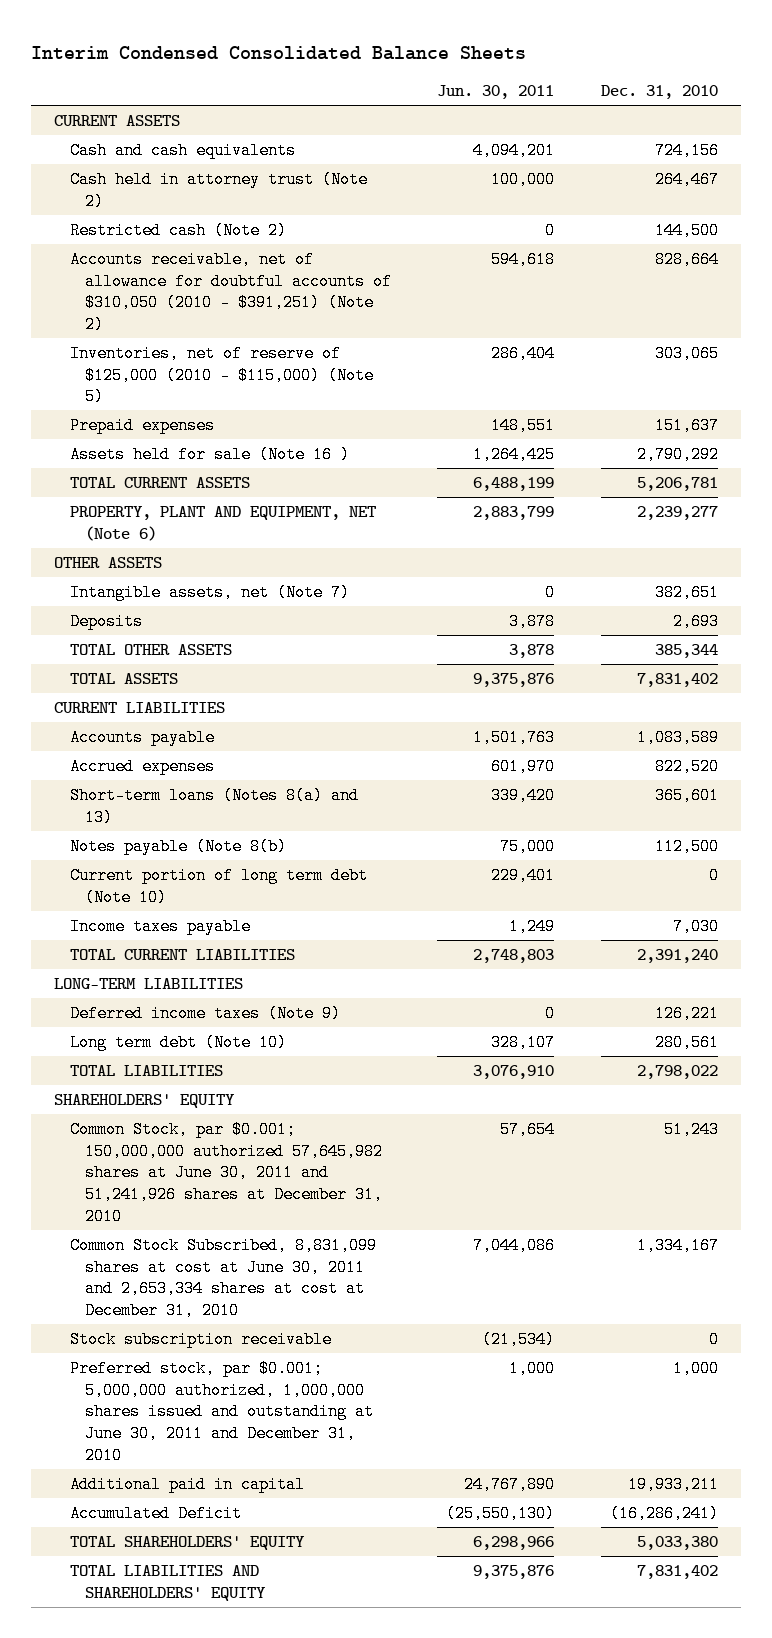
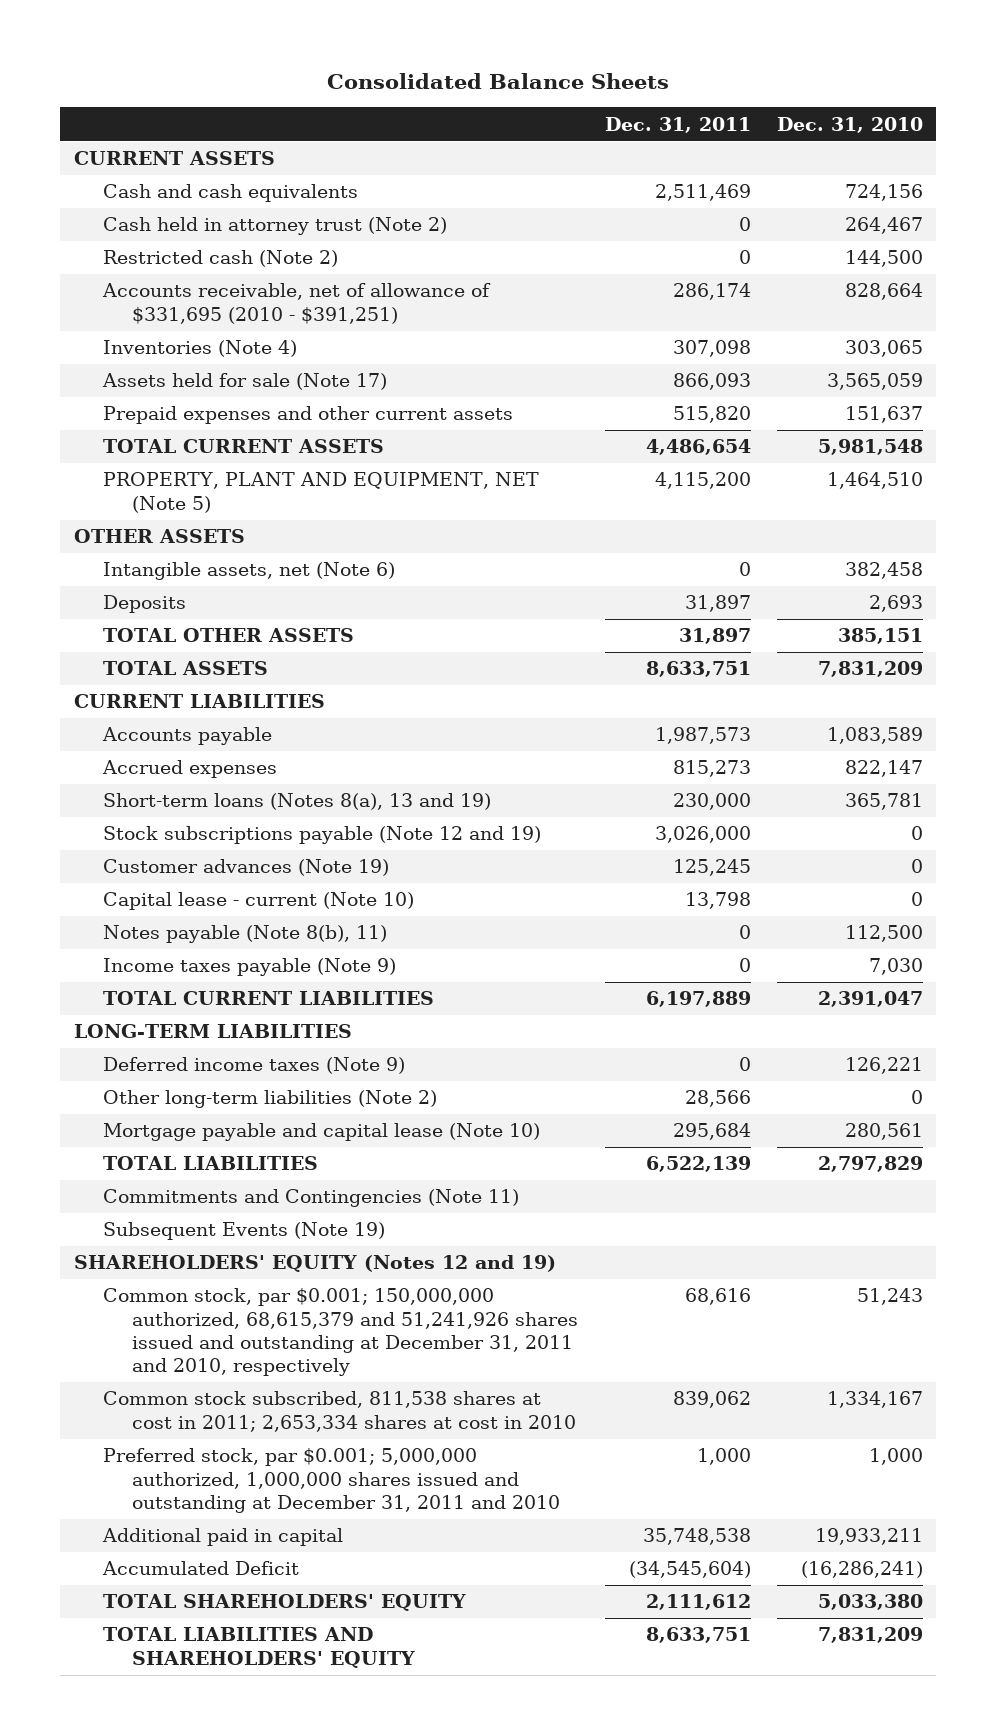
- Interim Condensed Consolidated Balance Sheets
+ Consolidated Balance Sheets
- | Jun. 30, 2011 | Dec. 31, 2010
+ | Dec. 31, 2011 | Dec. 31, 2010
- Accounts receivable, net of allowance for doubtful accounts of $310,050 (2010 - $391,251) (Note 2) | 594,618 | 828,664
- Inventories, net of reserve of $125,000 (2010 - $115,000) (Note 5) | 286,404 | 303,065
- Prepaid expenses | 148,551 | 151,637
- Assets held for sale (Note 16 ) | 1,264,425 | 2,790,292
- TOTAL CURRENT ASSETS | 6,488,199 | 5,206,781
- PROPERTY, PLANT AND EQUIPMENT, NET (Note 6) | 2,883,799 | 2,239,277
+ Accounts receivable, net of allowance of $331,695 (2010 - $391,251) | 286,174 | 828,664
+ Inventories (Note 4) | 307,098 | 303,065
+ Assets held for sale (Note 17) | 866,093 | 3,565,059
+ Prepaid expenses and other current assets | 515,820 | 151,637
+ TOTAL CURRENT ASSETS | 4,486,654 | 5,981,548
+ PROPERTY, PLANT AND EQUIPMENT, NET (Note 5) | 4,115,200 | 1,464,510
- Intangible assets, net (Note 7) | 0 | 382,651
+ Intangible assets, net (Note 6) | 0 | 382,458
- TOTAL OTHER ASSETS | 3,878 | 385,344
- TOTAL ASSETS | 9,375,876 | 7,831,402
+ TOTAL OTHER ASSETS | 31,897 | 385,151
+ TOTAL ASSETS | 8,633,751 | 7,831,209
- Accrued expenses | 601,970 | 822,520
- Short-term loans (Notes 8(a) and 13) | 339,420 | 365,601
- Notes payable (Note 8(b) | 75,000 | 112,500
- Current portion of long term debt (Note 10) | 229,401 | 0
- Income taxes payable | 1,249 | 7,030
- TOTAL CURRENT LIABILITIES | 2,748,803 | 2,391,240
+ Accrued expenses | 815,273 | 822,147
+ Short-term loans (Notes 8(a), 13 and 19) | 230,000 | 365,781
+ Stock subscriptions payable (Note 12 and 19) | 3,026,000 | 0
+ Customer advances (Note 19) | 125,245 | 0
+ Capital lease - current (Note 10) | 13,798 | 0
+ Notes payable (Note 8(b), 11) | 0 | 112,500
+ Income taxes payable (Note 9) | 0 | 7,030
+ TOTAL CURRENT LIABILITIES | 6,197,889 | 2,391,047
- Long term debt (Note 10) | 328,107 | 280,561
- TOTAL LIABILITIES | 3,076,910 | 2,798,022
- SHAREHOLDERS' EQUITY
- Common Stock, par $0.001; 150,000,000 authorized 57,645,982 shares at June 30, 2011 and 51,241,926 shares at December 31, 2010 | 57,654 | 51,243
- Common Stock Subscribed, 8,831,099 shares at cost at June 30, 2011 and 2,653,334 shares at cost at December 31, 2010 | 7,044,086 | 1,334,167
- Stock subscription receivable | (21,534) | 0
- Preferred stock, par $0.001; 5,000,000 authorized, 1,000,000 shares issued and outstanding at June 30, 2011 and December 31, 2010 | 1,000 | 1,000
+ Other long-term liabilities (Note 2) | 28,566 | 0
+ Mortgage payable and capital lease (Note 10) | 295,684 | 280,561
+ TOTAL LIABILITIES | 6,522,139 | 2,797,829
+ Commitments and Contingencies (Note 11)
+ Subsequent Events (Note 19)
+ SHAREHOLDERS' EQUITY (Notes 12 and 19)
+ Common stock, par $0.001; 150,000,000 authorized, 68,615,379 and 51,241,926 shares issued and outstanding at December 31, 2011 and 2010, respectively | 68,616 | 51,243
+ Common stock subscribed, 811,538 shares at cost in 2011; 2,653,334 shares at cost in 2010 | 839,062 | 1,334,167
+ Preferred stock, par $0.001; 5,000,000 authorized, 1,000,000 shares issued and outstanding at December 31, 2011 and 2010 | 1,000 | 1,000
- TOTAL LIABILITIES AND SHAREHOLDERS' EQUITY | 9,375,876 | 7,831,402
+ TOTAL LIABILITIES AND SHAREHOLDERS' EQUITY | 8,633,751 | 7,831,209

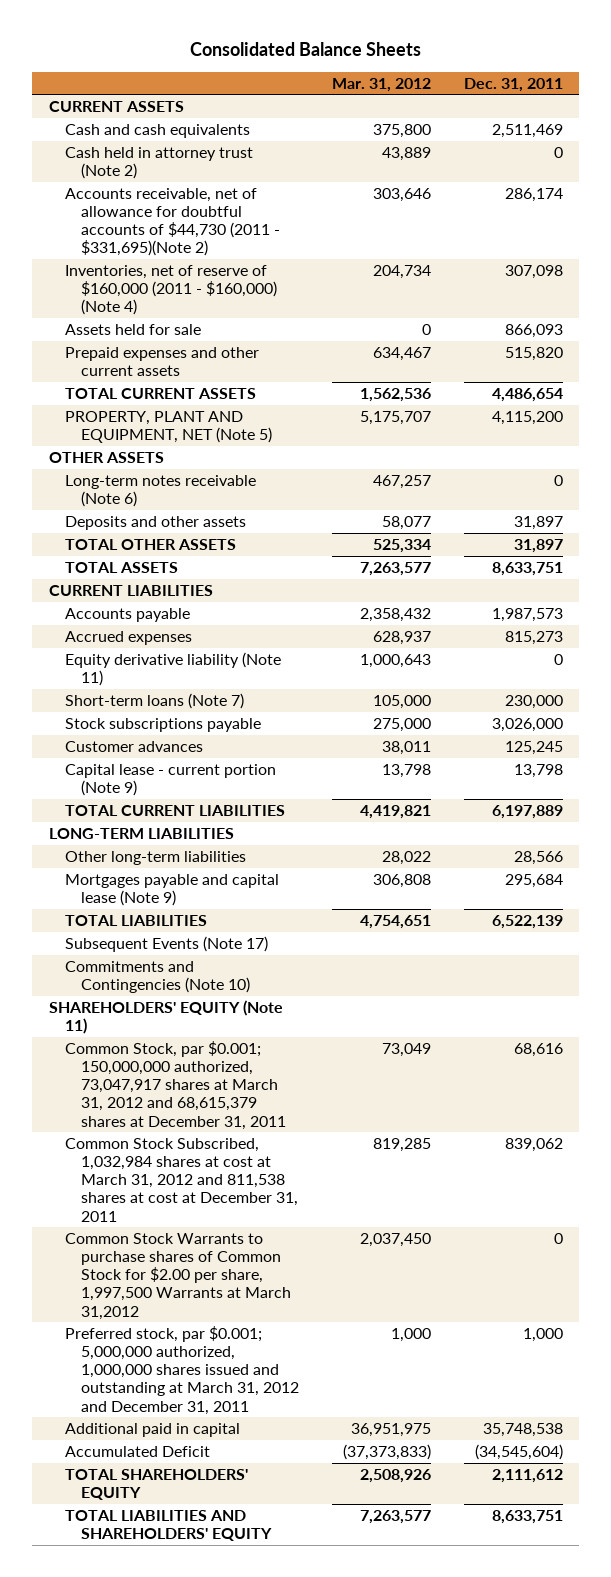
- | Dec. 31, 2011 | Dec. 31, 2010
+ | Mar. 31, 2012 | Dec. 31, 2011
- Restricted cash (Note 2) | 0 | 144,500
- Accounts receivable, net of allowance of $331,695 (2010 - $391,251) | 286,174 | 828,664
- Inventories (Note 4) | 307,098 | 303,065
- Assets held for sale (Note 17) | 866,093 | 3,565,059
+ Accounts receivable, net of allowance for doubtful accounts of $44,730 (2011 - $331,695)(Note 2) | 303,646 | 286,174
+ Inventories, net of reserve of $160,000 (2011 - $160,000) (Note 4) | 204,734 | 307,098
+ Assets held for sale | 0 | 866,093
- Intangible assets, net (Note 6) | 0 | 382,458
- Deposits | 31,897 | 2,693
+ Long-term notes receivable (Note 6) | 467,257 | 0
+ Deposits and other assets | 58,077 | 31,897
- Short-term loans (Notes 8(a), 13 and 19) | 230,000 | 365,781
- Stock subscriptions payable (Note 12 and 19) | 3,026,000 | 0
- Customer advances (Note 19) | 125,245 | 0
- Capital lease - current (Note 10) | 13,798 | 0
- Notes payable (Note 8(b), 11) | 0 | 112,500
- Income taxes payable (Note 9) | 0 | 7,030
+ Equity derivative liability (Note 11) | 1,000,643 | 0
+ Short-term loans (Note 7) | 105,000 | 230,000
+ Stock subscriptions payable | 275,000 | 3,026,000
+ Customer advances | 38,011 | 125,245
+ Capital lease - current portion (Note 9) | 13,798 | 13,798
- Deferred income taxes (Note 9) | 0 | 126,221
- Other long-term liabilities (Note 2) | 28,566 | 0
- Mortgage payable and capital lease (Note 10) | 295,684 | 280,561
+ Other long-term liabilities | 28,022 | 28,566
+ Mortgages payable and capital lease (Note 9) | 306,808 | 295,684
- Commitments and Contingencies (Note 11)
- Subsequent Events (Note 19)
- SHAREHOLDERS' EQUITY (Notes 12 and 19)
- Common stock, par $0.001; 150,000,000 authorized, 68,615,379 and 51,241,926 shares issued and outstanding at December 31, 2011 and 2010, respectively | 68,616 | 51,243
- Common stock subscribed, 811,538 shares at cost in 2011; 2,653,334 shares at cost in 2010 | 839,062 | 1,334,167
- Preferred stock, par $0.001; 5,000,000 authorized, 1,000,000 shares issued and outstanding at December 31, 2011 and 2010 | 1,000 | 1,000
+ Subsequent Events (Note 17)
+ Commitments and Contingencies (Note 10)
+ SHAREHOLDERS' EQUITY (Note 11)
+ Common Stock, par $0.001; 150,000,000 authorized, 73,047,917 shares at March 31, 2012 and 68,615,379 shares at December 31, 2011 | 73,049 | 68,616
+ Common Stock Subscribed, 1,032,984 shares at cost at March 31, 2012 and 811,538 shares at cost at December 31, 2011 | 819,285 | 839,062
+ Common Stock Warrants to purchase shares of Common Stock for $2.00 per share, 1,997,500 Warrants at March 31,2012 | 2,037,450 | 0
+ Preferred stock, par $0.001; 5,000,000 authorized, 1,000,000 shares issued and outstanding at March 31, 2012 and December 31, 2011 | 1,000 | 1,000

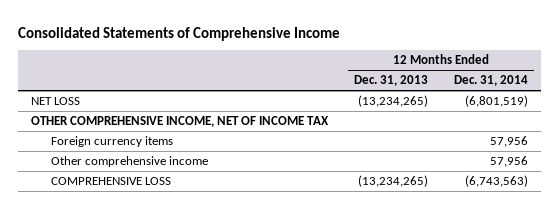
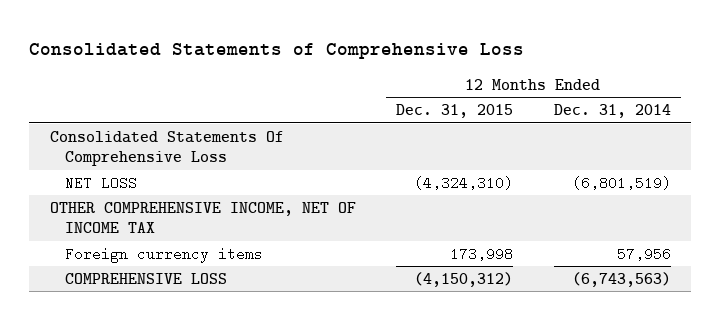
- Consolidated Statements of Comprehensive Income
+ Consolidated Statements of Comprehensive Loss
- | 12 Months Ended Dec. 31, 2013 | 12 Months Ended Dec. 31, 2014
+ | 12 Months Ended Dec. 31, 2015 | 12 Months Ended Dec. 31, 2014
+ Consolidated Statements Of Comprehensive Loss
- Other comprehensive income | | 57,956

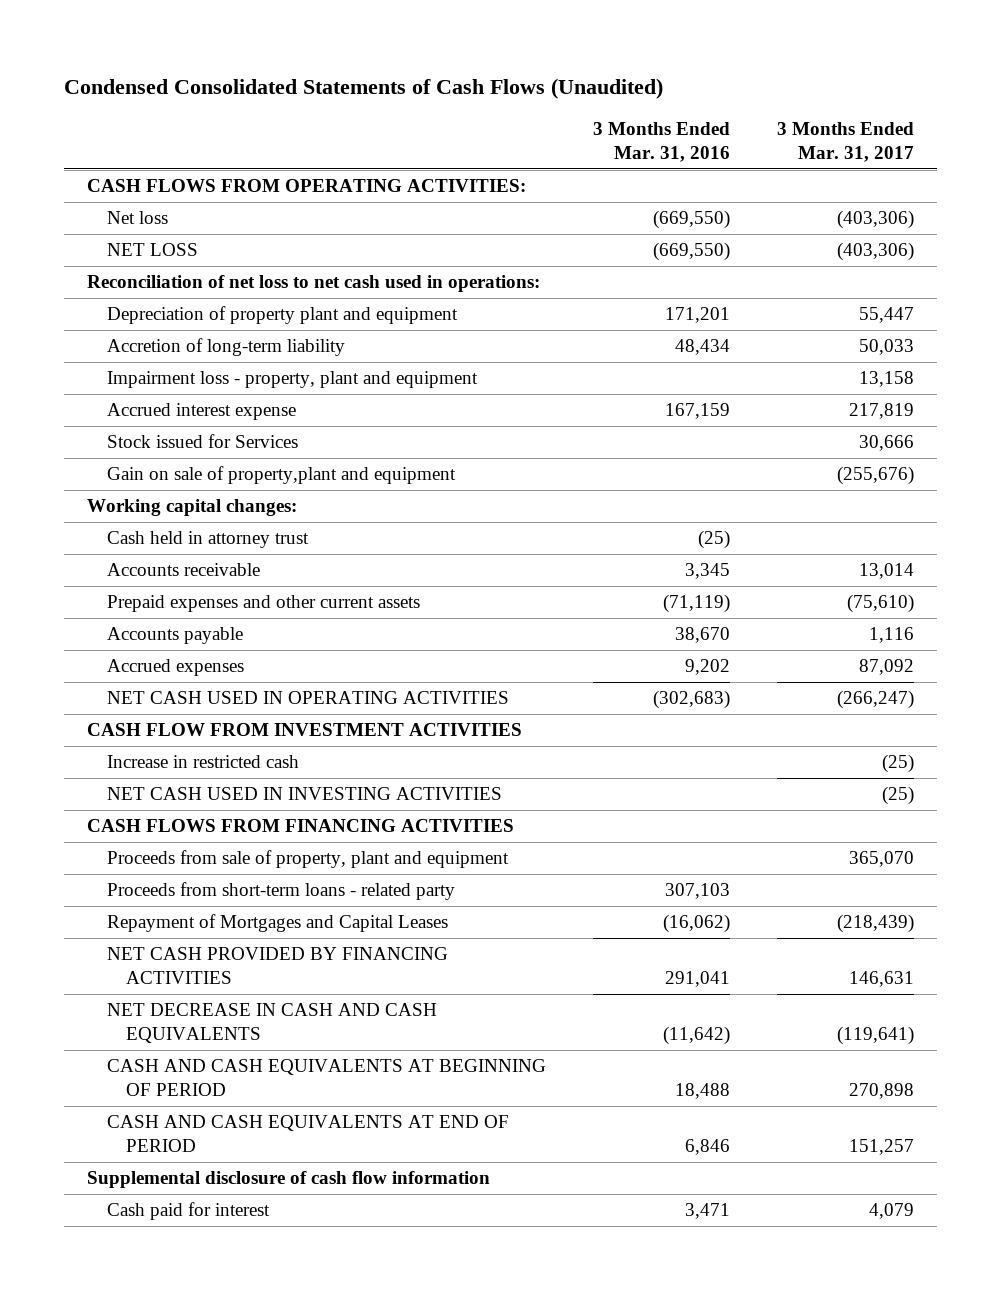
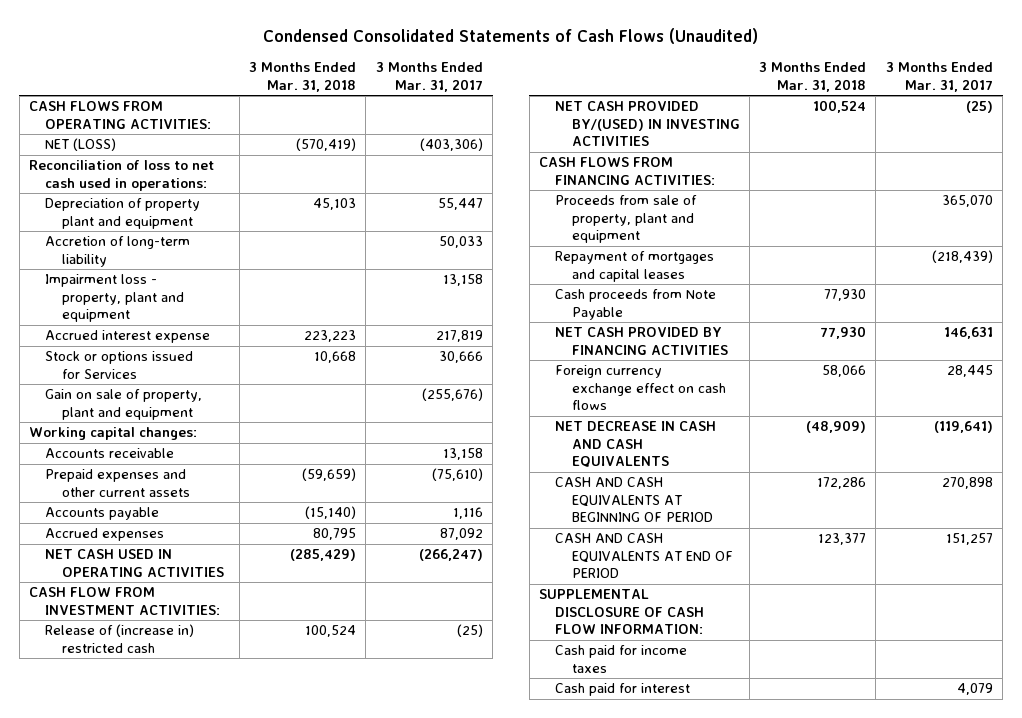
- | 3 Months Ended Mar. 31, 2016 | 3 Months Ended Mar. 31, 2017
+ | 3 Months Ended Mar. 31, 2018 | 3 Months Ended Mar. 31, 2017
- Net loss | (669,550) | (403,306)
- NET LOSS | (669,550) | (403,306)
- Reconciliation of net loss to net cash used in operations:
+ NET (LOSS) | (570,419) | (403,306)
+ Reconciliation of loss to net cash used in operations:
- Stock issued for Services | | 30,666
- Gain on sale of property,plant and equipment | | (255,676)
+ Stock or options issued for Services | 10,668 | 30,666
+ Gain on sale of property, plant and equipment | | (255,676)
- Cash held in attorney trust | (25) |
- Accounts receivable | 3,345 | 13,014
+ Accounts receivable | | 13,158
- CASH FLOW FROM INVESTMENT ACTIVITIES
- Increase in restricted cash | | (25)
- NET CASH USED IN INVESTING ACTIVITIES | | (25)
- CASH FLOWS FROM FINANCING ACTIVITIES
+ CASH FLOW FROM INVESTMENT ACTIVITIES:
+ Release of (increase in) restricted cash | 100,524 | (25)
+ NET CASH PROVIDED BY/(USED) IN INVESTING ACTIVITIES | 100,524 | (25)
+ CASH FLOWS FROM FINANCING ACTIVITIES:
- Proceeds from short-term loans - related party | 307,103 |
- Repayment of Mortgages and Capital Leases | (16,062) | (218,439)
+ Repayment of mortgages and capital leases | | (218,439)
+ Cash proceeds from Note Payable | 77,930 |
+ Foreign currency exchange effect on cash flows | 58,066 | 28,445
- Supplemental disclosure of cash flow information
+ SUPPLEMENTAL DISCLOSURE OF CASH FLOW INFORMATION:
+ Cash paid for income taxes

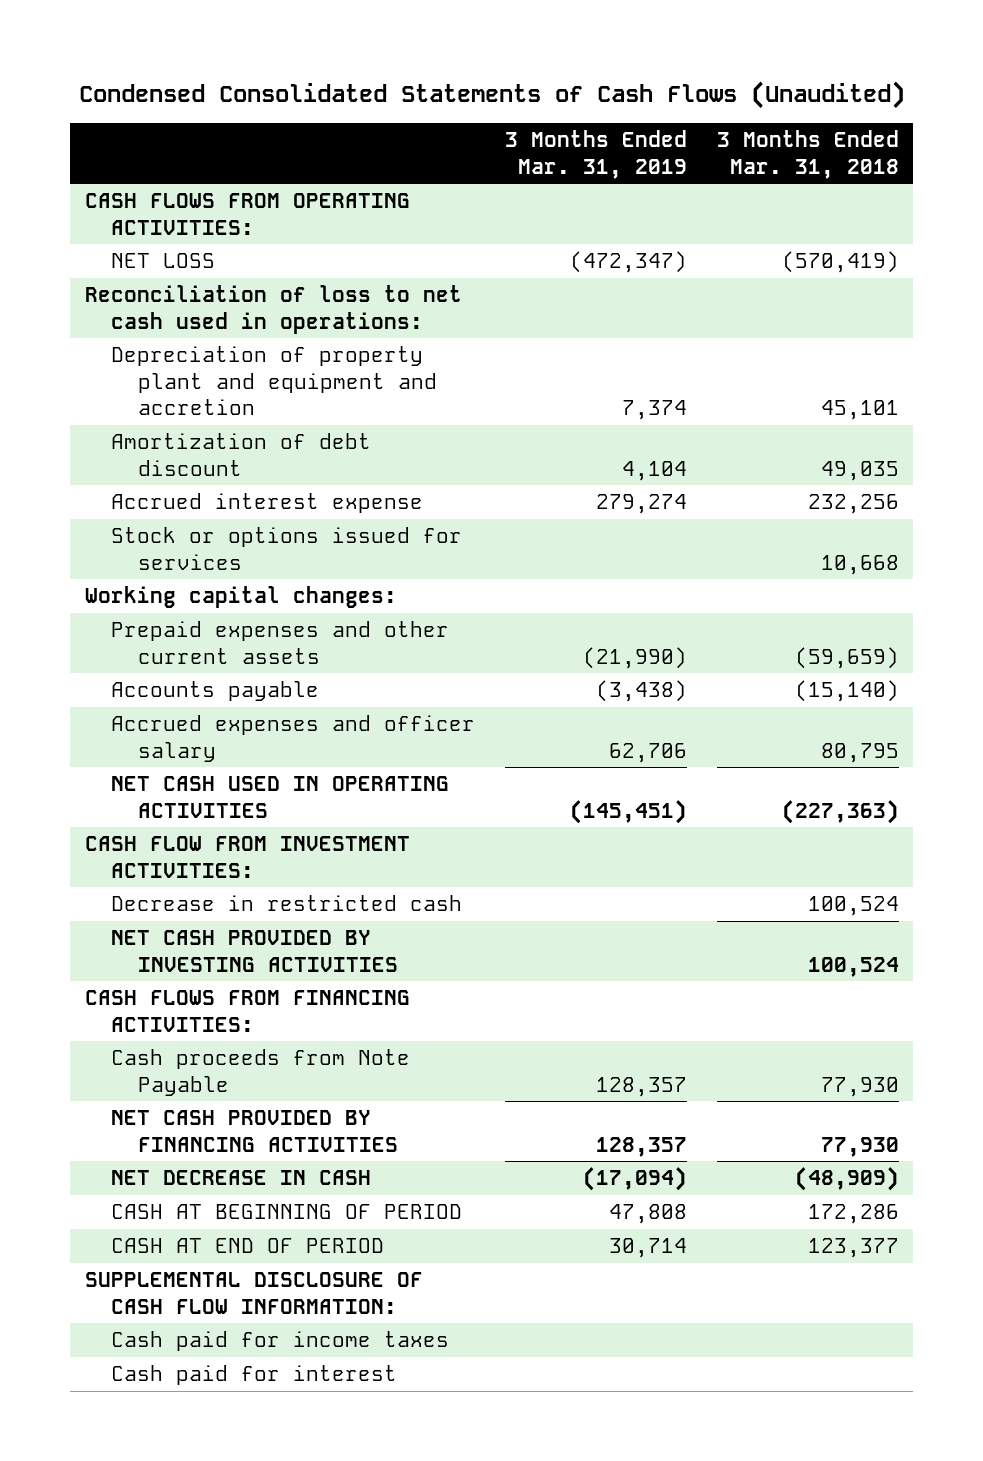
- | 3 Months Ended Mar. 31, 2018 | 3 Months Ended Mar. 31, 2017
+ | 3 Months Ended Mar. 31, 2019 | 3 Months Ended Mar. 31, 2018
- NET (LOSS) | (570,419) | (403,306)
+ NET LOSS | (472,347) | (570,419)
- Depreciation of property plant and equipment | 45,103 | 55,447
- Accretion of long-term liability | | 50,033
- Impairment loss - property, plant and equipment | | 13,158
- Accrued interest expense | 223,223 | 217,819
- Stock or options issued for Services | 10,668 | 30,666
- Gain on sale of property, plant and equipment | | (255,676)
+ Depreciation of property plant and equipment and accretion | 7,374 | 45,101
+ Amortization of debt discount | 4,104 | 49,035
+ Accrued interest expense | 279,274 | 232,256
+ Stock or options issued for services | | 10,668
- Accounts receivable | | 13,158
- Accrued expenses | 80,795 | 87,092
- NET CASH USED IN OPERATING ACTIVITIES | (285,429) | (266,247)
+ Accrued expenses and officer salary | 62,706 | 80,795
+ NET CASH USED IN OPERATING ACTIVITIES | (145,451) | (227,363)
- Release of (increase in) restricted cash | 100,524 | (25)
- NET CASH PROVIDED BY/(USED) IN INVESTING ACTIVITIES | 100,524 | (25)
+ Decrease in restricted cash | | 100,524
+ NET CASH PROVIDED BY INVESTING ACTIVITIES | | 100,524
- Proceeds from sale of property, plant and equipment | | 365,070
- Repayment of mortgages and capital leases | | (218,439)
- Foreign currency exchange effect on cash flows | 58,066 | 28,445
- NET DECREASE IN CASH AND CASH EQUIVALENTS | (48,909) | (119,641)
- CASH AND CASH EQUIVALENTS AT BEGINNING OF PERIOD | 172,286 | 270,898
- CASH AND CASH EQUIVALENTS AT END OF PERIOD | 123,377 | 151,257
+ NET DECREASE IN CASH | (17,094) | (48,909)
+ CASH AT BEGINNING OF PERIOD | 47,808 | 172,286
+ CASH AT END OF PERIOD | 30,714 | 123,377

